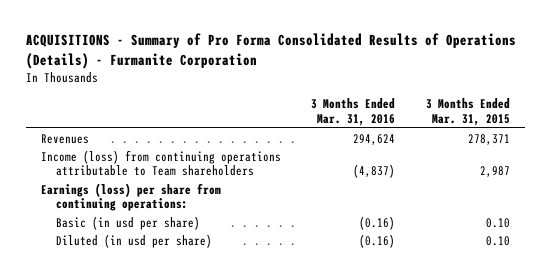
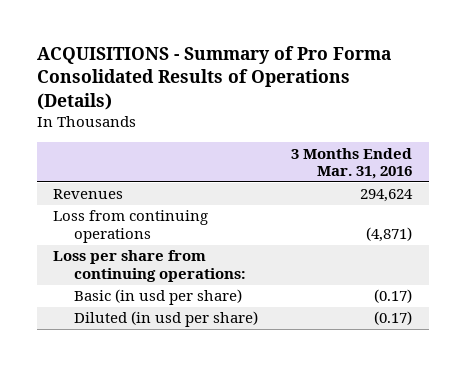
- ACQUISITIONS - Summary of Pro Forma Consolidated Results of Operations (Details) - Furmanite Corporation
+ ACQUISITIONS - Summary of Pro Forma Consolidated Results of Operations (Details)
- | 3 Months Ended Mar. 31, 2016 | 3 Months Ended Mar. 31, 2015
+ | 3 Months Ended Mar. 31, 2016
- Income (loss) from continuing operations attributable to Team shareholders | (4,837) | 2,987
- Earnings (loss) per share from continuing operations:
- Basic (in usd per share) | (0.16) | 0.10
- Diluted (in usd per share) | (0.16) | 0.10
+ Loss from continuing operations | (4,871)
+ Loss per share from continuing operations:
+ Basic (in usd per share) | (0.17)
+ Diluted (in usd per share) | (0.17)

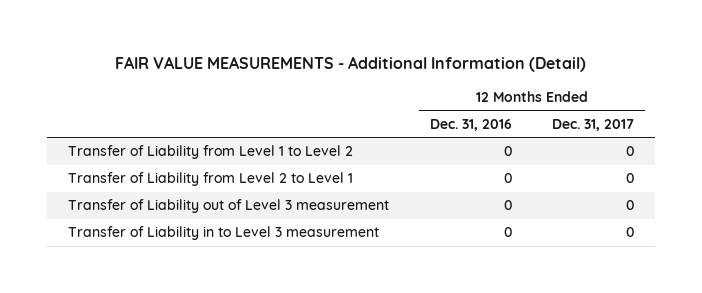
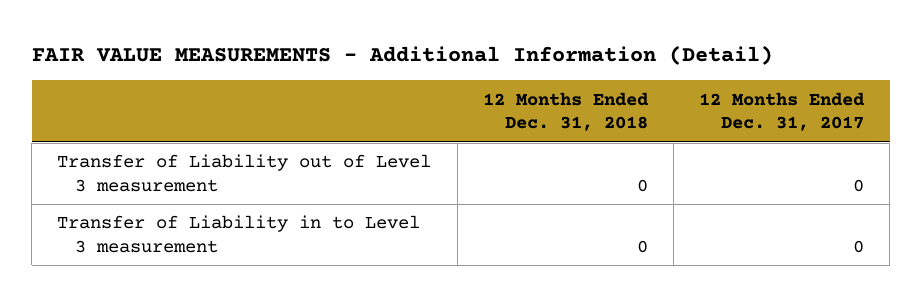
- | 12 Months Ended Dec. 31, 2016 | 12 Months Ended Dec. 31, 2017
+ | 12 Months Ended Dec. 31, 2018 | 12 Months Ended Dec. 31, 2017
- Transfer of Liability from Level 1 to Level 2 | 0 | 0
- Transfer of Liability from Level 2 to Level 1 | 0 | 0

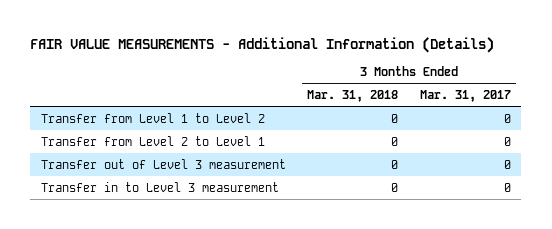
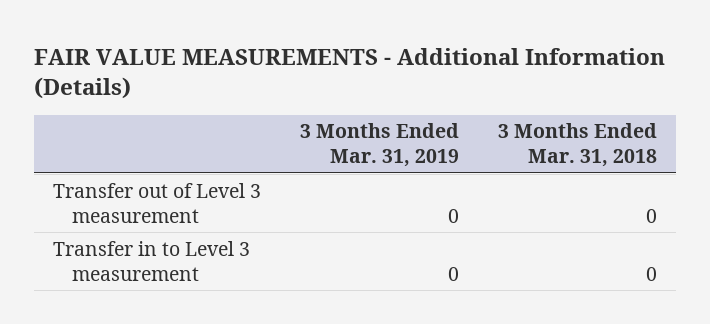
- | 3 Months Ended Mar. 31, 2018 | 3 Months Ended Mar. 31, 2017
+ | 3 Months Ended Mar. 31, 2019 | 3 Months Ended Mar. 31, 2018
- Transfer from Level 1 to Level 2 | 0 | 0
- Transfer from Level 2 to Level 1 | 0 | 0

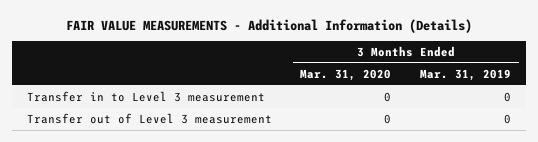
- | 3 Months Ended Mar. 31, 2019 | 3 Months Ended Mar. 31, 2018
+ | 3 Months Ended Mar. 31, 2020 | 3 Months Ended Mar. 31, 2019
moved down: Transfer out of Level 3 measurement | 0 | 0

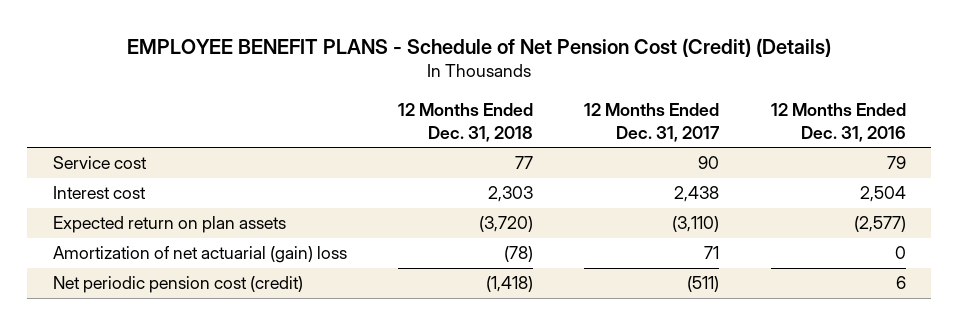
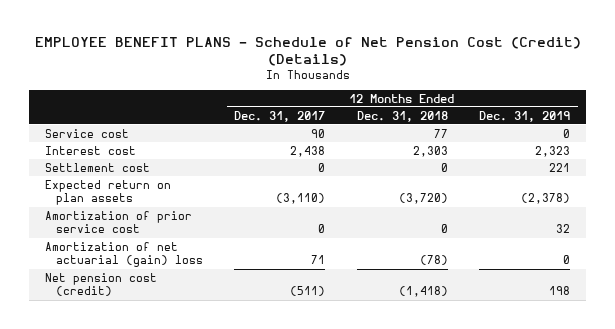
- | 12 Months Ended Dec. 31, 2018 | 12 Months Ended Dec. 31, 2017 | 12 Months Ended Dec. 31, 2016
+ | 12 Months Ended Dec. 31, 2017 | 12 Months Ended Dec. 31, 2018 | 12 Months Ended Dec. 31, 2019
+ Settlement cost | 0 | 0 | 221
+ Amortization of prior service cost | 0 | 0 | 32
- Net periodic pension cost (credit) | (1,418) | (511) | 6
+ Net pension cost (credit) | (511) | (1,418) | 198

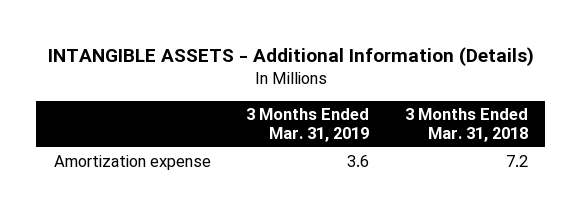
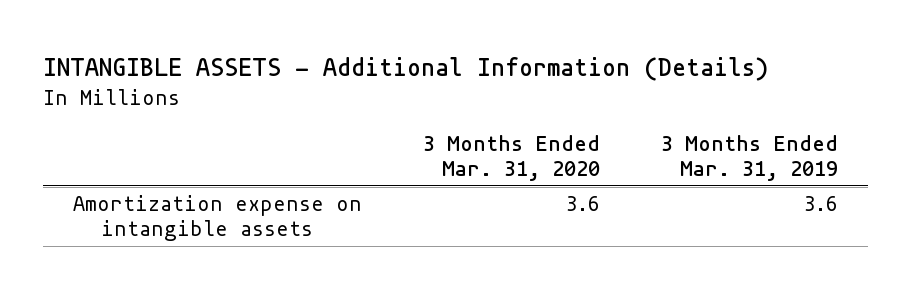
- | 3 Months Ended Mar. 31, 2019 | 3 Months Ended Mar. 31, 2018
+ | 3 Months Ended Mar. 31, 2020 | 3 Months Ended Mar. 31, 2019
- Amortization expense | 3.6 | 7.2
+ Amortization expense on intangible assets | 3.6 | 3.6

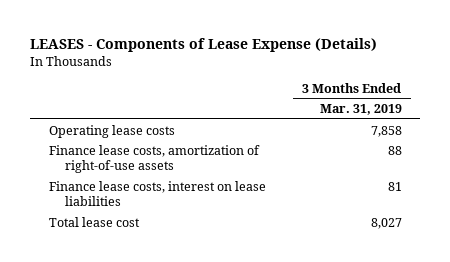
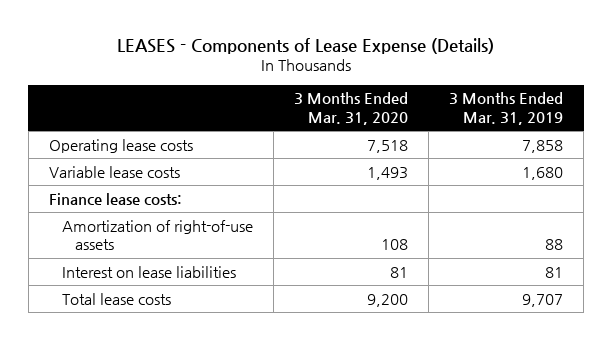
- | 3 Months Ended Mar. 31, 2019
+ | 3 Months Ended Mar. 31, 2020 | 3 Months Ended Mar. 31, 2019
- Finance lease costs, amortization of right-of-use assets | 88
- Finance lease costs, interest on lease liabilities | 81
- Total lease cost | 8,027
+ Variable lease costs | 1,493 | 1,680
+ Finance lease costs:
+ Amortization of right-of-use assets | 108 | 88
+ Interest on lease liabilities | 81 | 81
+ Total lease costs | 9,200 | 9,707

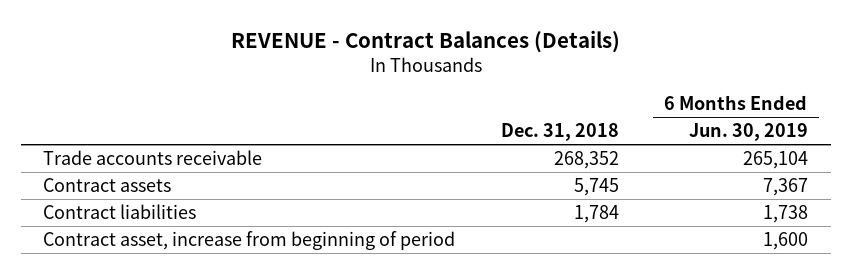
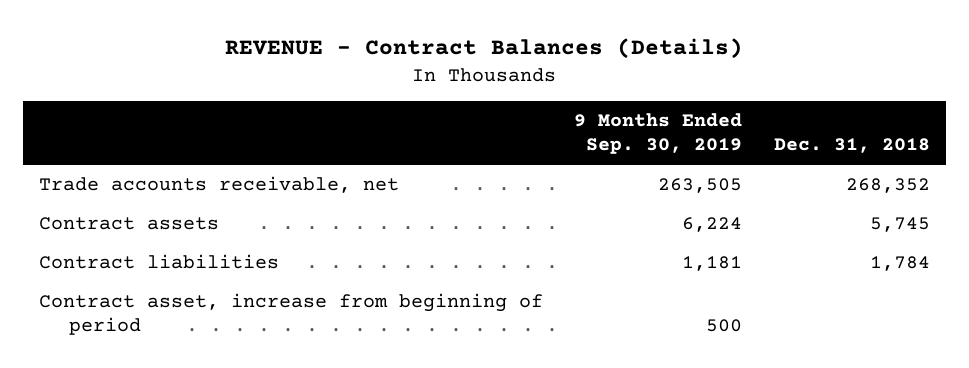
- | Dec. 31, 2018 | 6 Months Ended Jun. 30, 2019
+ | 9 Months Ended Sep. 30, 2019 | Dec. 31, 2018
- Trade accounts receivable | 268,352 | 265,104
+ Trade accounts receivable, net | 263,505 | 268,352

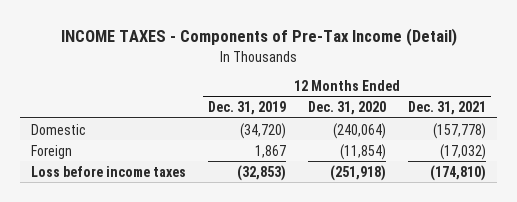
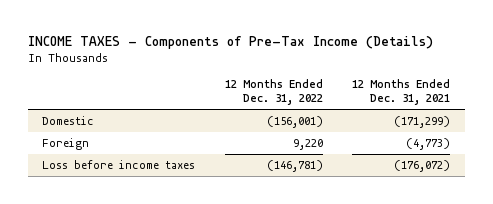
- INCOME TAXES - Components of Pre-Tax Income (Detail)
+ INCOME TAXES - Components of Pre-Tax Income (Details)
- | 12 Months Ended Dec. 31, 2019 | 12 Months Ended Dec. 31, 2020 | 12 Months Ended Dec. 31, 2021
+ | 12 Months Ended Dec. 31, 2022 | 12 Months Ended Dec. 31, 2021
- Domestic | (34,720) | (240,064) | (157,778)
- Foreign | 1,867 | (11,854) | (17,032)
- Loss before income taxes | (32,853) | (251,918) | (174,810)
+ Domestic | (156,001) | (171,299)
+ Foreign | 9,220 | (4,773)
+ Loss before income taxes | (146,781) | (176,072)

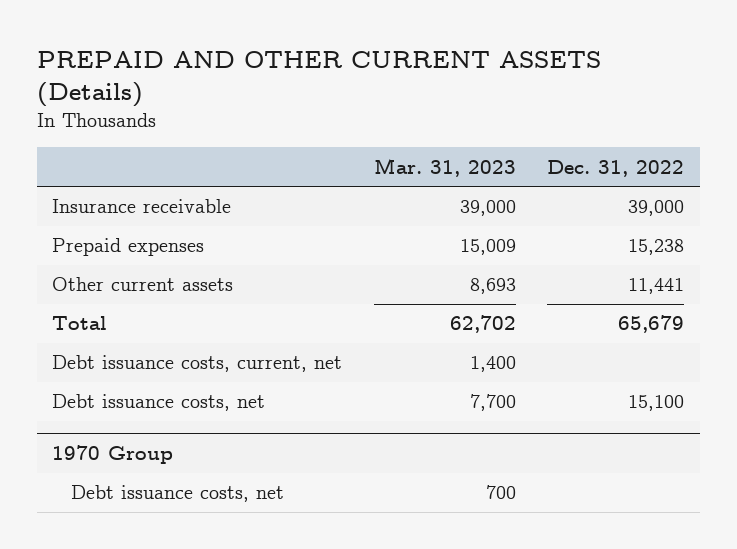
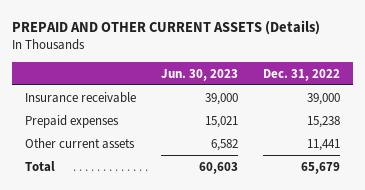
- | Mar. 31, 2023 | Dec. 31, 2022
+ | Jun. 30, 2023 | Dec. 31, 2022
- Debt issuance costs, current, net | 1,400 |
- Debt issuance costs, net | 7,700 | 15,100
- 1970 Group
- Debt issuance costs, net | 700 |

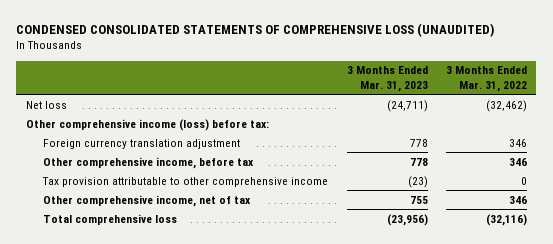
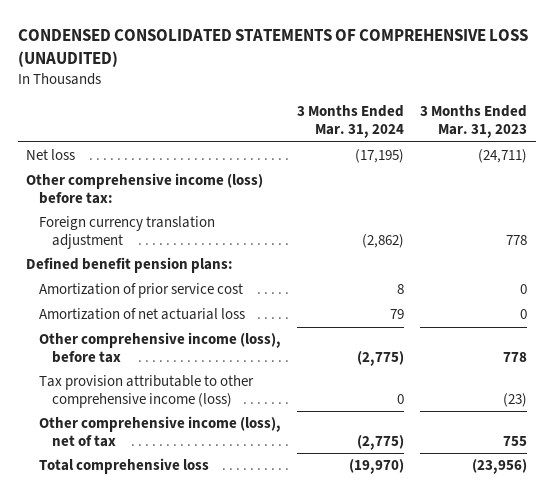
- | 3 Months Ended Mar. 31, 2023 | 3 Months Ended Mar. 31, 2022
+ | 3 Months Ended Mar. 31, 2024 | 3 Months Ended Mar. 31, 2023
- Other comprehensive income, before tax | 778 | 346
- Tax provision attributable to other comprehensive income | (23) | 0
- Other comprehensive income, net of tax | 755 | 346
+ Defined benefit pension plans:
+ Amortization of prior service cost | 8 | 0
+ Amortization of net actuarial loss | 79 | 0
+ Other comprehensive income (loss), before tax | (2,775) | 778
+ Tax provision attributable to other comprehensive income (loss) | 0 | (23)
+ Other comprehensive income (loss), net of tax | (2,775) | 755

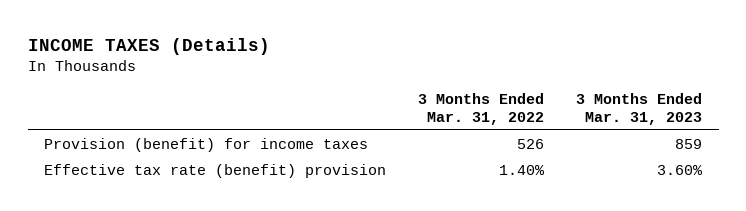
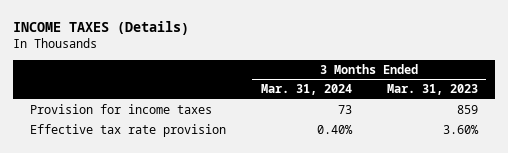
- | 3 Months Ended Mar. 31, 2022 | 3 Months Ended Mar. 31, 2023
+ | 3 Months Ended Mar. 31, 2024 | 3 Months Ended Mar. 31, 2023
- Provision (benefit) for income taxes | 526 | 859
- Effective tax rate (benefit) provision | 1.40% | 3.60%
+ Provision for income taxes | 73 | 859
+ Effective tax rate provision | 0.40% | 3.60%

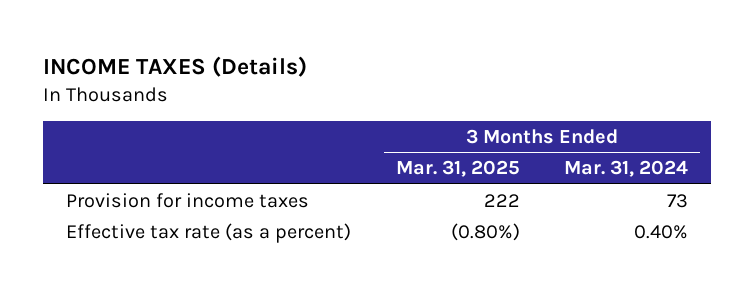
- | 3 Months Ended Mar. 31, 2024 | 3 Months Ended Mar. 31, 2023
+ | 3 Months Ended Mar. 31, 2025 | 3 Months Ended Mar. 31, 2024
- Effective tax rate provision | 0.40% | 3.60%
+ Effective tax rate (as a percent) | (0.80%) | 0.40%

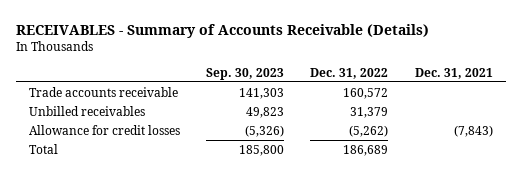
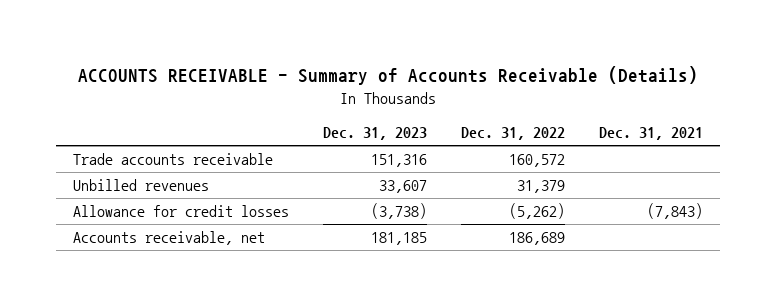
- RECEIVABLES - Summary of Accounts Receivable (Details)
+ ACCOUNTS RECEIVABLE - Summary of Accounts Receivable (Details)
- | Sep. 30, 2023 | Dec. 31, 2022 | Dec. 31, 2021
+ | Dec. 31, 2023 | Dec. 31, 2022 | Dec. 31, 2021
- Unbilled receivables | 49,823 | 31,379 |
+ Unbilled revenues | 33,607 | 31,379 |
- Total | 185,800 | 186,689 |
+ Accounts receivable, net | 181,185 | 186,689 |

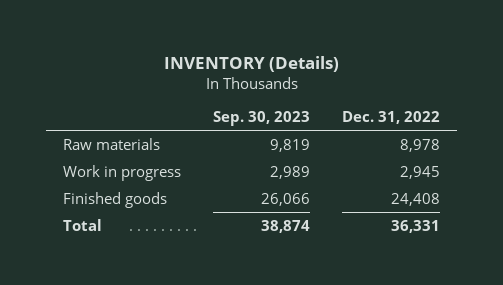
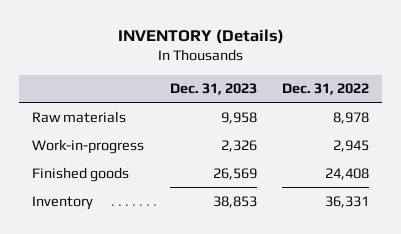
- | Sep. 30, 2023 | Dec. 31, 2022
+ | Dec. 31, 2023 | Dec. 31, 2022
- Work in progress | 2,989 | 2,945
+ Work-in-progress | 2,326 | 2,945
- Total | 38,874 | 36,331
+ Inventory | 38,853 | 36,331

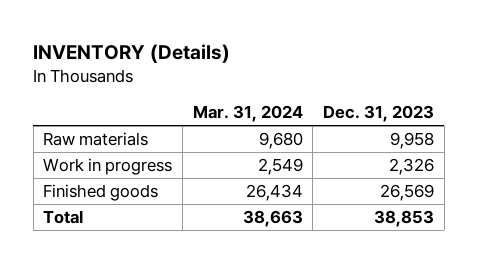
- | Dec. 31, 2023 | Dec. 31, 2022
+ | Mar. 31, 2024 | Dec. 31, 2023
- Work-in-progress | 2,326 | 2,945
+ Work in progress | 2,549 | 2,326
- Inventory | 38,853 | 36,331
+ Total | 38,663 | 38,853

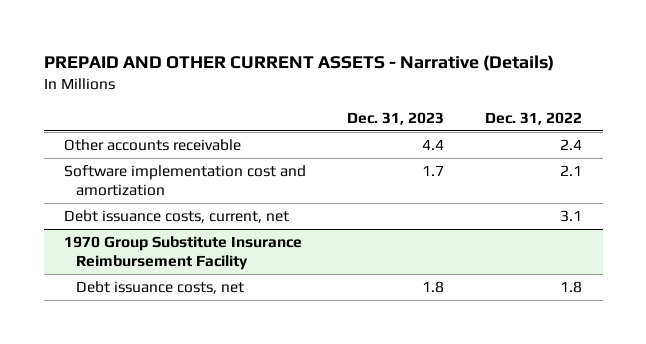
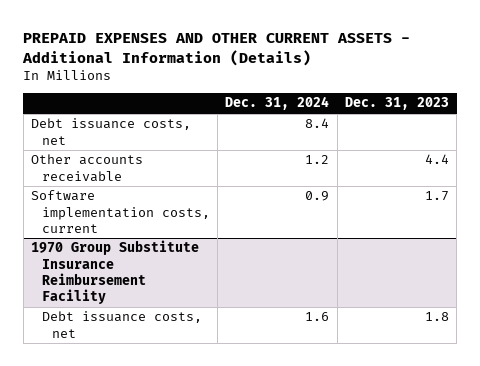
- PREPAID AND OTHER CURRENT ASSETS - Narrative (Details)
+ PREPAID EXPENSES AND OTHER CURRENT ASSETS - Additional Information (Details)
- | Dec. 31, 2023 | Dec. 31, 2022
+ | Dec. 31, 2024 | Dec. 31, 2023
+ Debt issuance costs, net | 8.4 |
- Software implementation cost and amortization | 1.7 | 2.1
- Debt issuance costs, current, net | | 3.1
+ Software implementation costs, current | 0.9 | 1.7

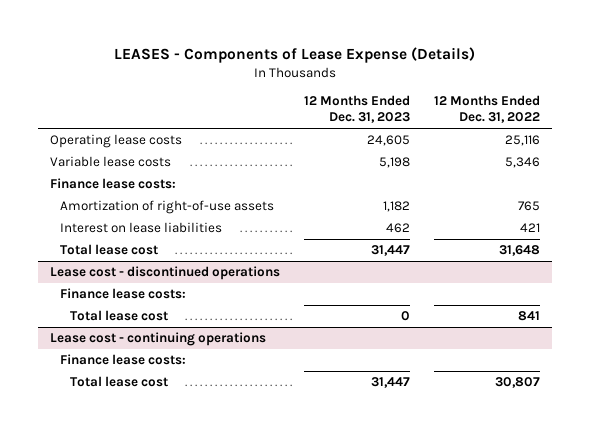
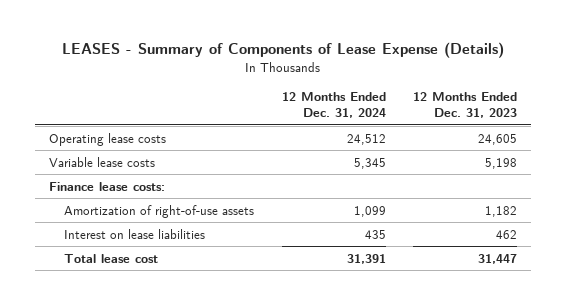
- LEASES - Components of Lease Expense (Details)
+ LEASES - Summary of Components of Lease Expense (Details)
- | 12 Months Ended Dec. 31, 2023 | 12 Months Ended Dec. 31, 2022
+ | 12 Months Ended Dec. 31, 2024 | 12 Months Ended Dec. 31, 2023
- Lease cost - discontinued operations
- Finance lease costs:
- Total lease cost | 0 | 841
- Lease cost - continuing operations
- Finance lease costs:
- Total lease cost | 31,447 | 30,807

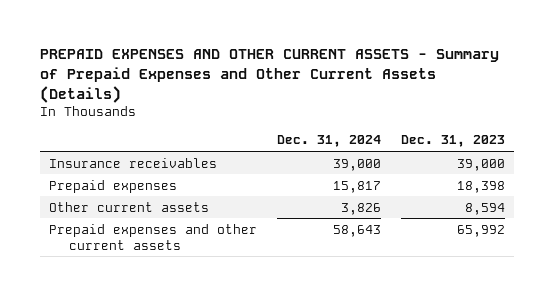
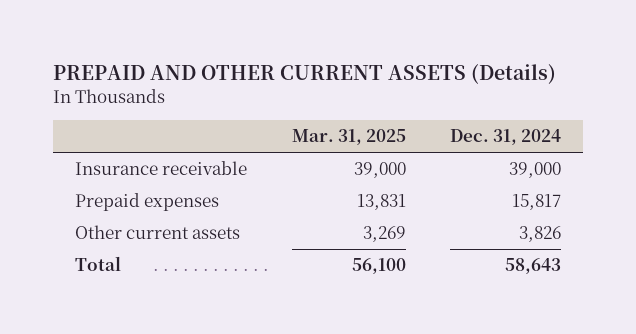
- PREPAID EXPENSES AND OTHER CURRENT ASSETS - Summary of Prepaid Expenses and Other Current Assets (Details)
+ PREPAID AND OTHER CURRENT ASSETS (Details)
- | Dec. 31, 2024 | Dec. 31, 2023
+ | Mar. 31, 2025 | Dec. 31, 2024
- Insurance receivables | 39,000 | 39,000
+ Insurance receivable | 39,000 | 39,000
- Prepaid expenses and other current assets | 58,643 | 65,992
+ Total | 56,100 | 58,643

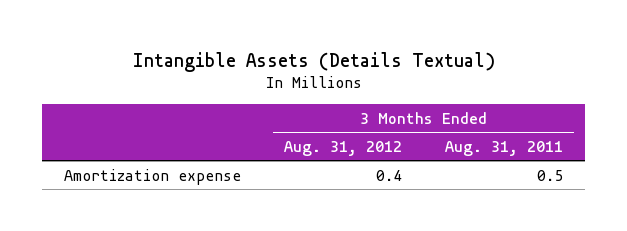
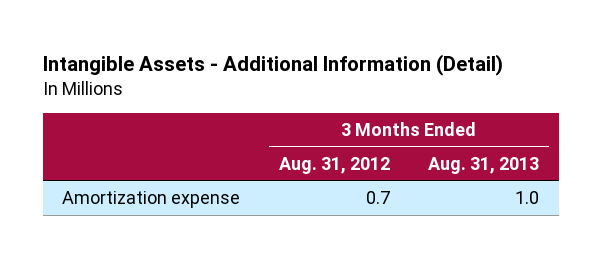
- Intangible Assets (Details Textual)
+ Intangible Assets - Additional Information (Detail)
- | 3 Months Ended Aug. 31, 2012 | 3 Months Ended Aug. 31, 2011
+ | 3 Months Ended Aug. 31, 2012 | 3 Months Ended Aug. 31, 2013
- Amortization expense | 0.4 | 0.5
+ Amortization expense | 0.7 | 1.0

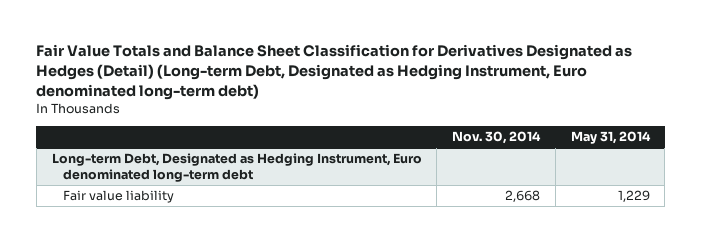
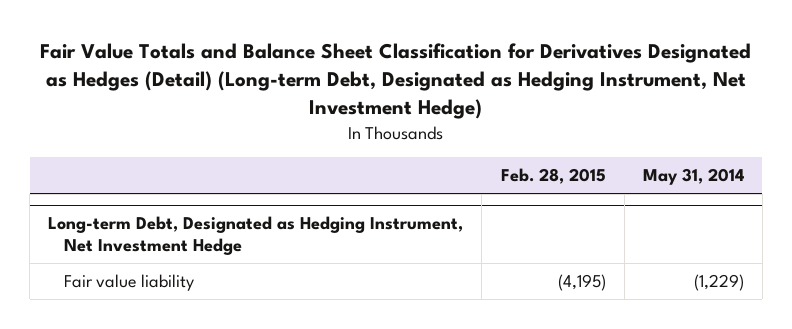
- Fair Value Totals and Balance Sheet Classification for Derivatives Designated as Hedges (Detail) (Long-term Debt, Designated as Hedging Instrument, Euro denominated long-term debt)
+ Fair Value Totals and Balance Sheet Classification for Derivatives Designated as Hedges (Detail) (Long-term Debt, Designated as Hedging Instrument, Net Investment Hedge)
- | Nov. 30, 2014 | May 31, 2014
+ | Feb. 28, 2015 | May 31, 2014
- Long-term Debt, Designated as Hedging Instrument, Euro denominated long-term debt
- Fair value liability | 2,668 | 1,229
+ Long-term Debt, Designated as Hedging Instrument, Net Investment Hedge
+ Fair value liability | (4,195) | (1,229)

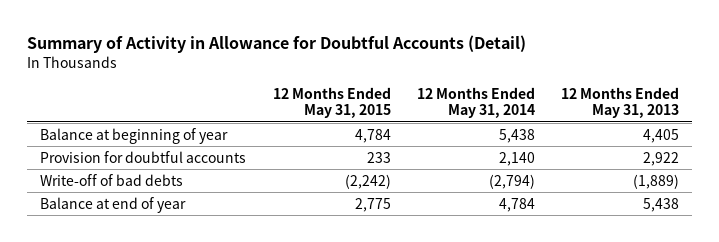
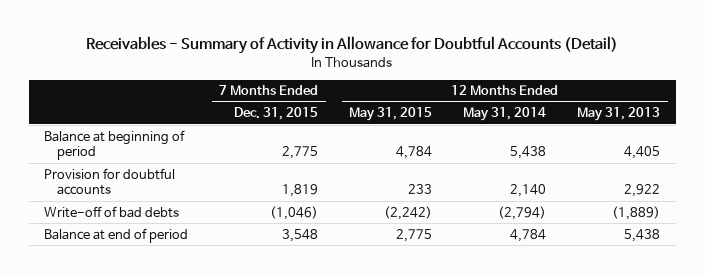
- Summary of Activity in Allowance for Doubtful Accounts (Detail)
+ Receivables - Summary of Activity in Allowance for Doubtful Accounts (Detail)
- | 12 Months Ended May 31, 2015 | 12 Months Ended May 31, 2014 | 12 Months Ended May 31, 2013
+ | 7 Months Ended Dec. 31, 2015 | 12 Months Ended May 31, 2015 | 12 Months Ended May 31, 2014 | 12 Months Ended May 31, 2013
- Balance at beginning of year | 4,784 | 5,438 | 4,405
+ Balance at beginning of period | 2,775 | 4,784 | 5,438 | 4,405
- Balance at end of year | 2,775 | 4,784 | 5,438
+ Balance at end of period | 3,548 | 2,775 | 4,784 | 5,438

